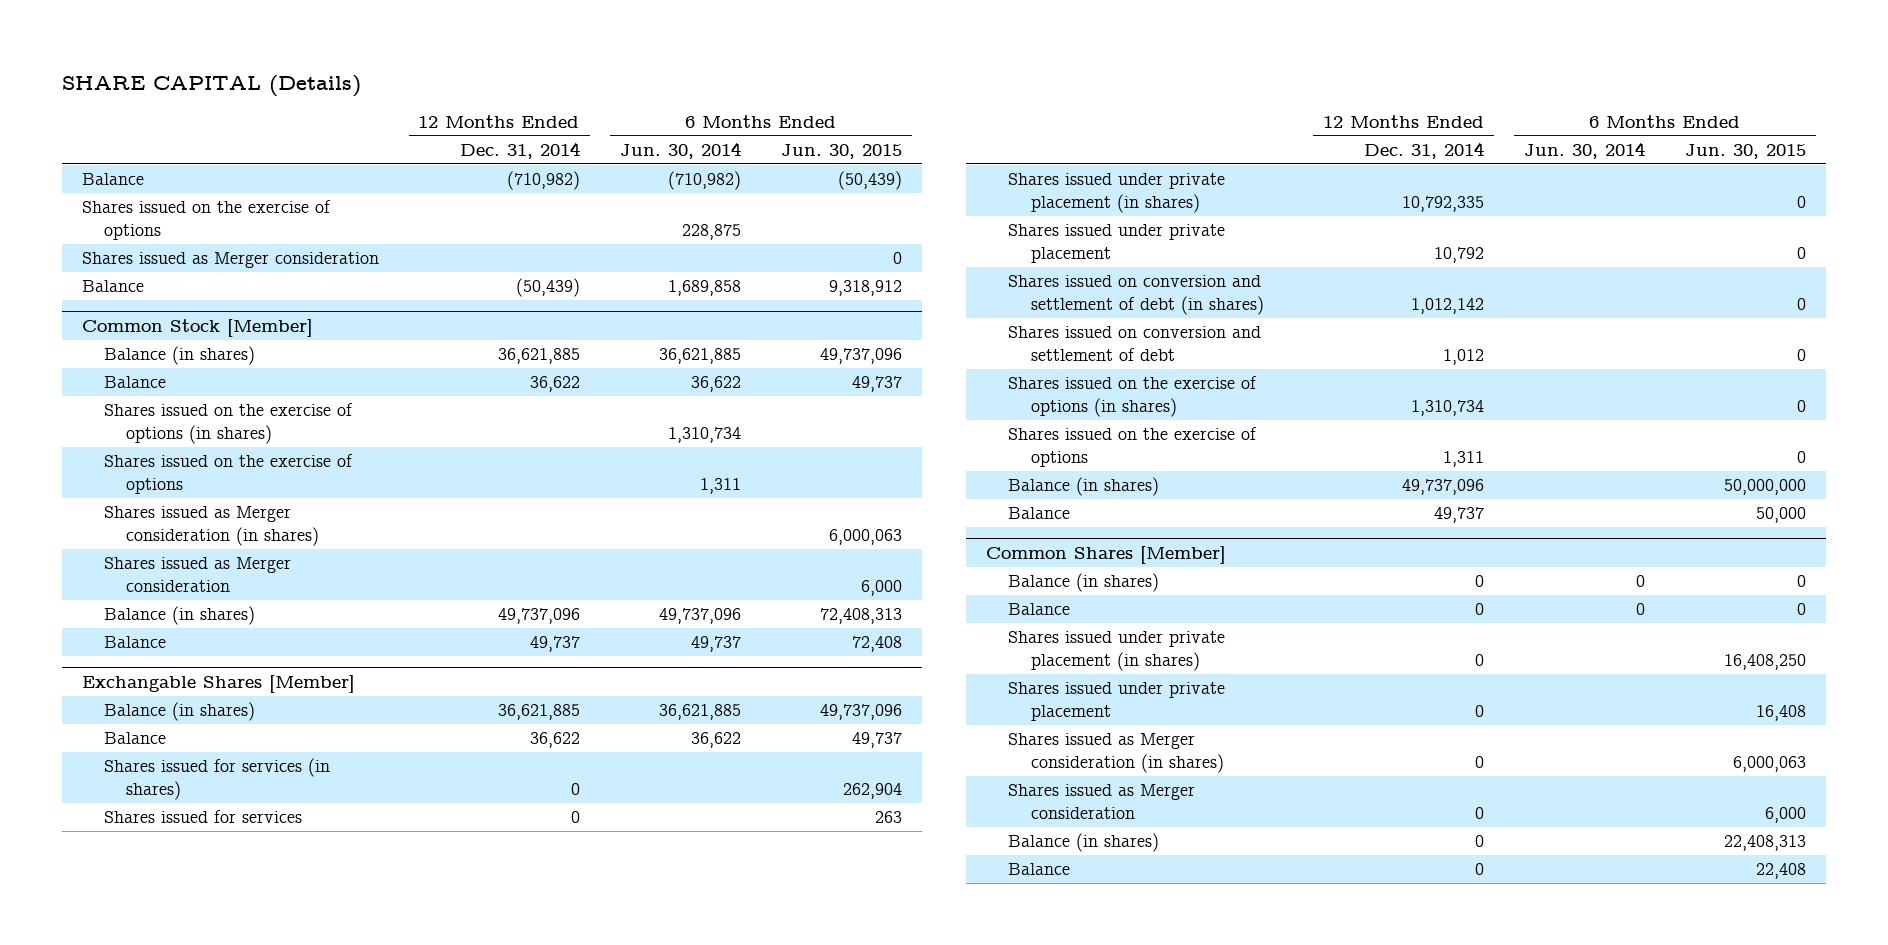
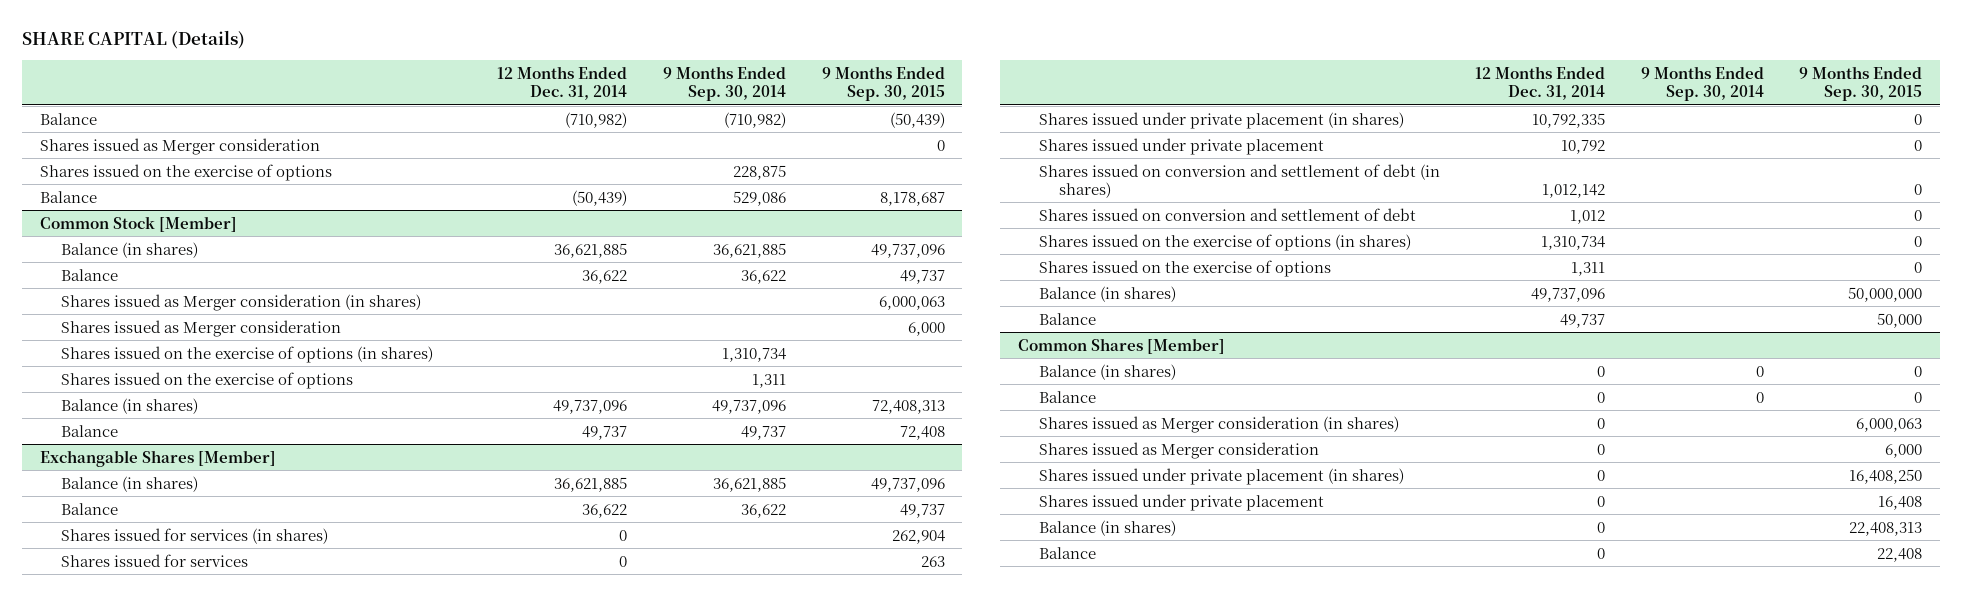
- | 12 Months Ended Dec. 31, 2014 | 6 Months Ended Jun. 30, 2014 | 6 Months Ended Jun. 30, 2015
+ | 12 Months Ended Dec. 31, 2014 | 9 Months Ended Sep. 30, 2014 | 9 Months Ended Sep. 30, 2015
moved down: Shares issued on the exercise of options | | 228,875 |
@ Common Stock [Member]
moved down: Shares issued on the exercise of options (in shares) | | 1,310,734 |
moved down: Shares issued on the exercise of options | | 1,311 |
@ Common Shares [Member]
moved down: Shares issued under private placement (in shares) | 0 | | 16,408,250
moved down: Shares issued under private placement | 0 | | 16,408

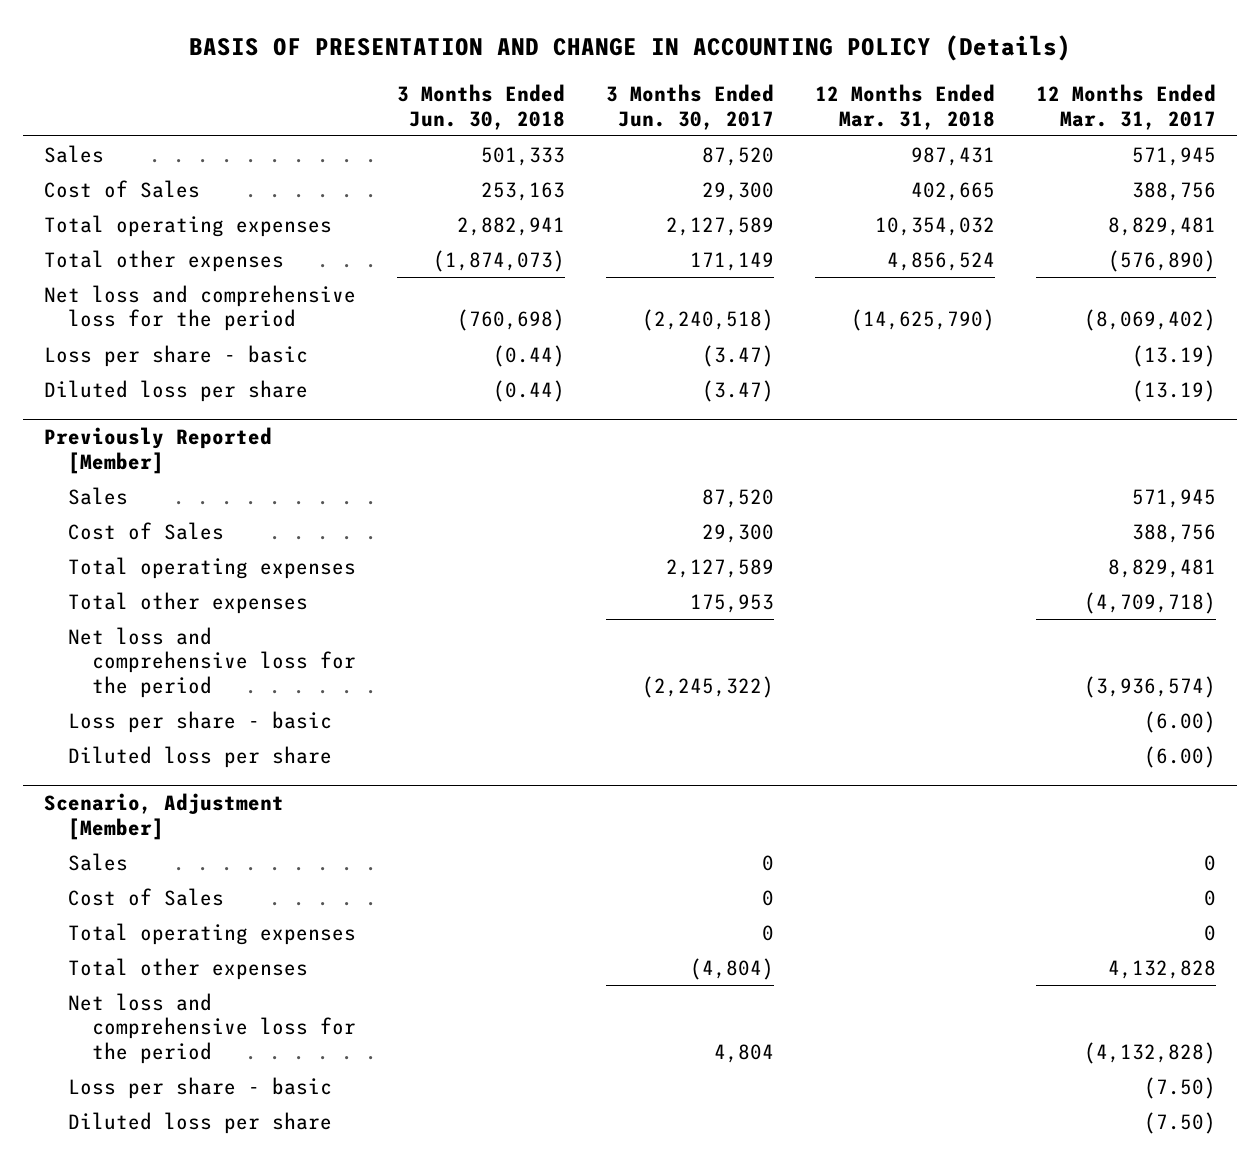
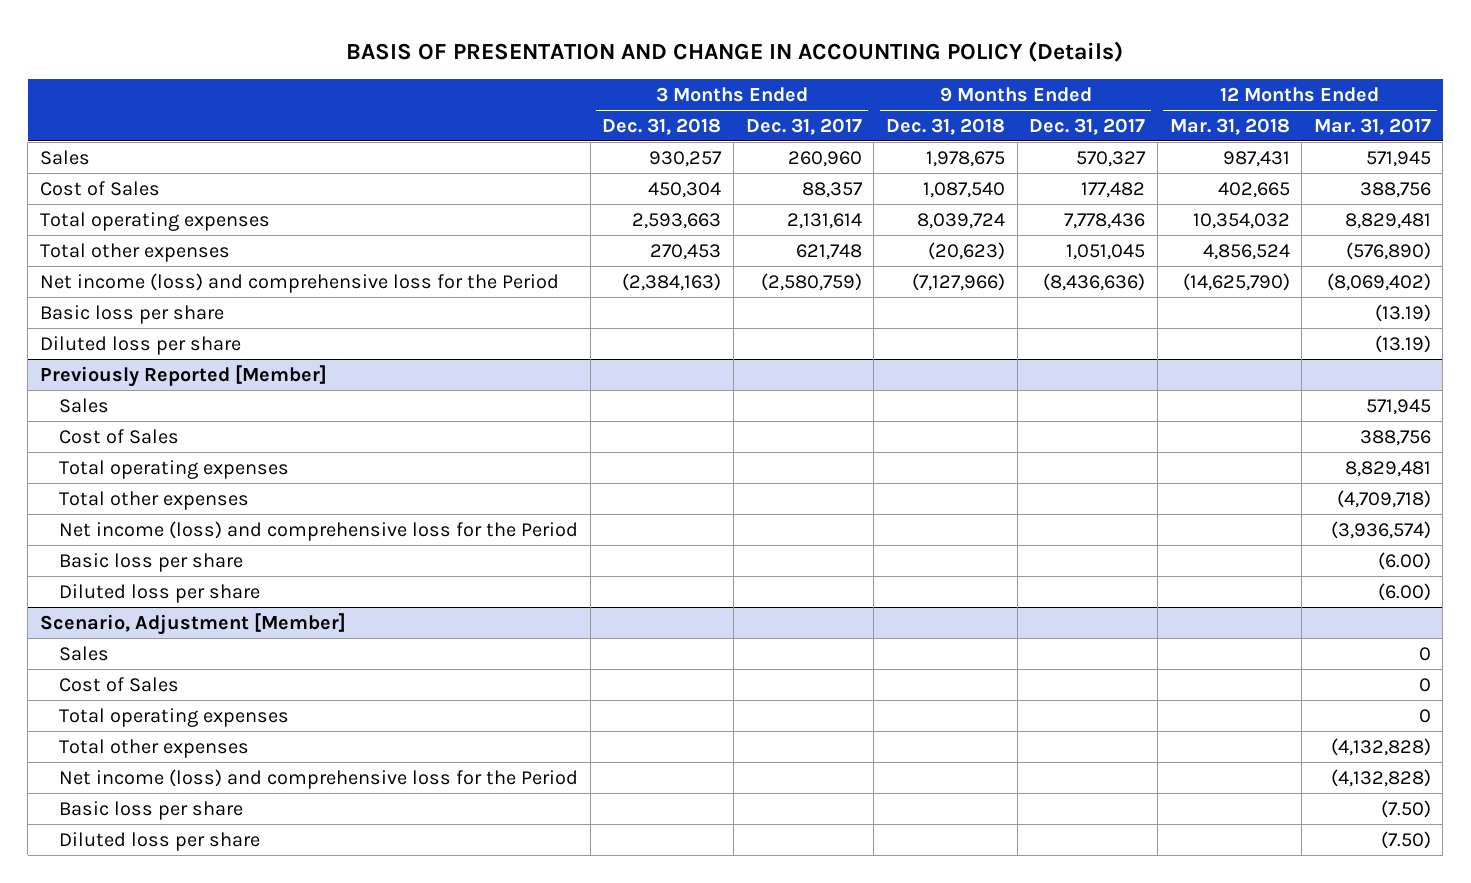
- | 3 Months Ended Jun. 30, 2018 | 3 Months Ended Jun. 30, 2017 | 12 Months Ended Mar. 31, 2018 | 12 Months Ended Mar. 31, 2017
+ | 3 Months Ended Dec. 31, 2018 | 3 Months Ended Dec. 31, 2017 | 9 Months Ended Dec. 31, 2018 | 9 Months Ended Dec. 31, 2017 | 12 Months Ended Mar. 31, 2018 | 12 Months Ended Mar. 31, 2017
- Net loss and comprehensive loss for the period | (760,698) | (2,240,518) | (14,625,790) | (8,069,402)
- Loss per share - basic | (0.44) | (3.47) | | (13.19)
+ Net income (loss) and comprehensive loss for the Period | (2,384,163) | (2,580,759) | (7,127,966) | (8,436,636) | (14,625,790) | (8,069,402)
+ Basic loss per share | | | | | | (13.19)
@ Previously Reported [Member]
- Net loss and comprehensive loss for the period | | (2,245,322) | | (3,936,574)
- Loss per share - basic | | | | (6.00)
+ Net income (loss) and comprehensive loss for the Period | | | | | | (3,936,574)
+ Basic loss per share | | | | | | (6.00)
@ Scenario, Adjustment [Member]
- Total other expenses | | (4,804) | | 4,132,828
- Net loss and comprehensive loss for the period | | 4,804 | | (4,132,828)
- Loss per share - basic | | | | (7.50)
+ Total other expenses | | | | | | (4,132,828)
+ Net income (loss) and comprehensive loss for the Period | | | | | | (4,132,828)
+ Basic loss per share | | | | | | (7.50)

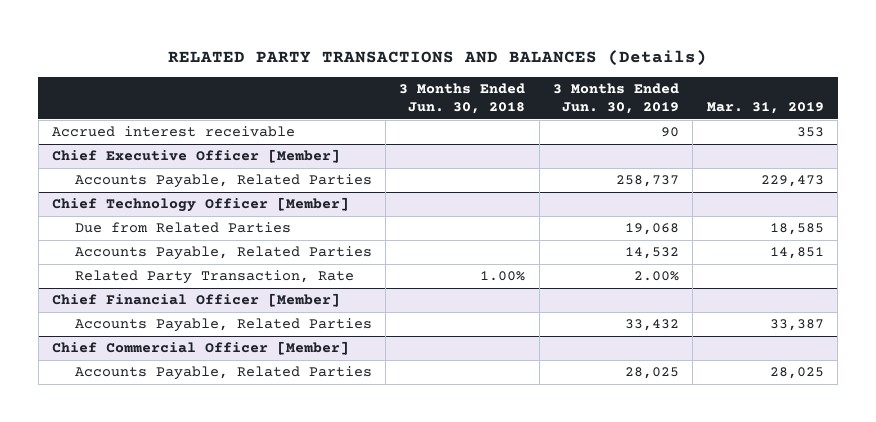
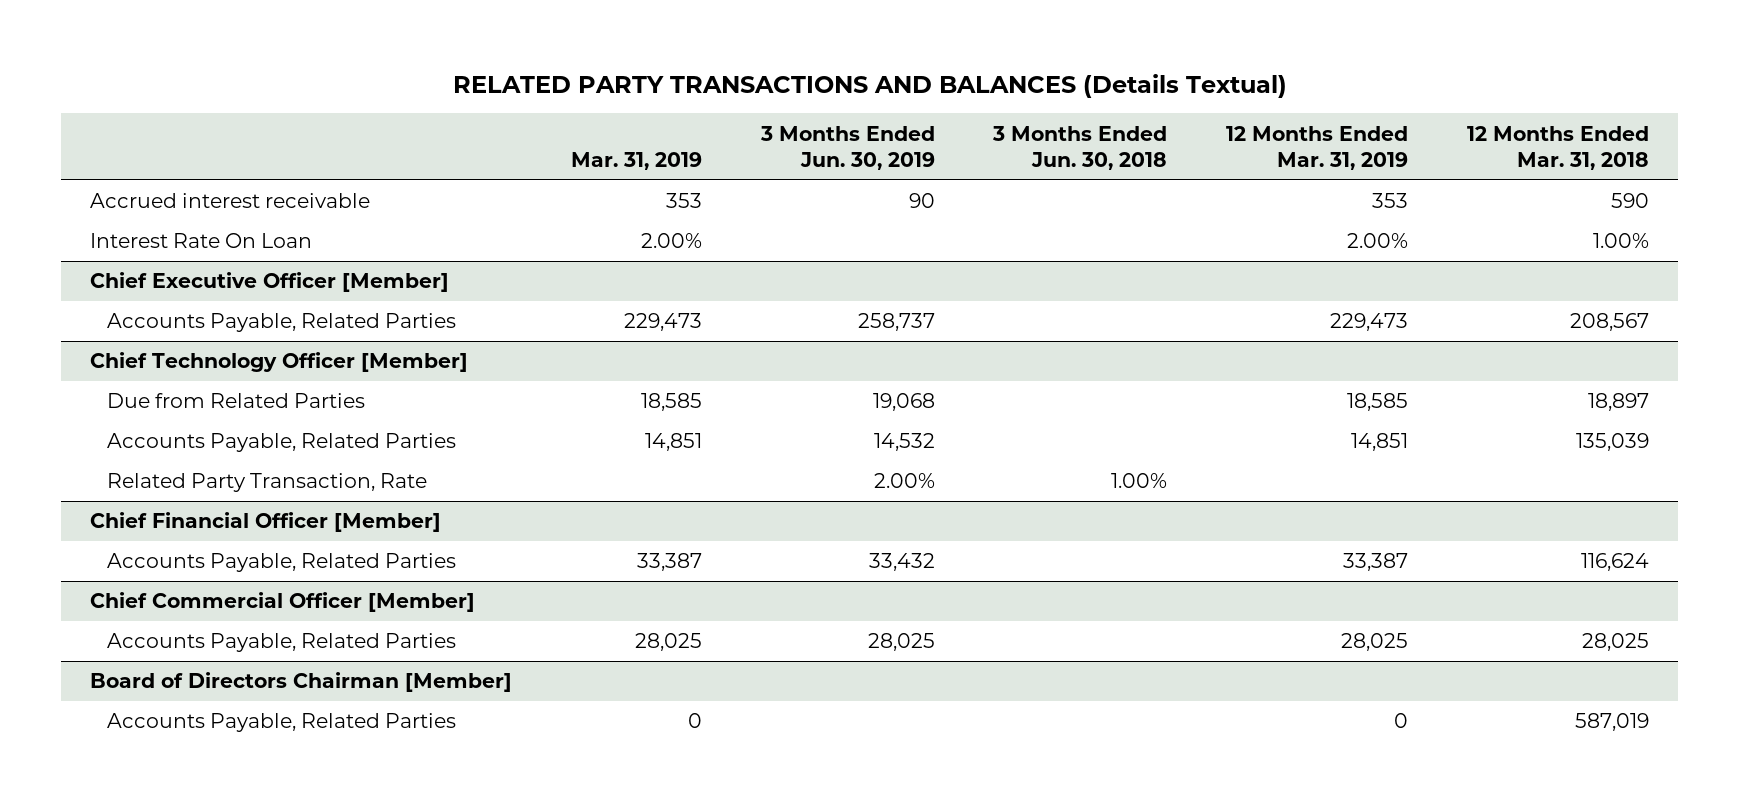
- RELATED PARTY TRANSACTIONS AND BALANCES (Details)
+ RELATED PARTY TRANSACTIONS AND BALANCES (Details Textual)
- | 3 Months Ended Jun. 30, 2018 | 3 Months Ended Jun. 30, 2019 | Mar. 31, 2019
+ | Mar. 31, 2019 | 3 Months Ended Jun. 30, 2019 | 3 Months Ended Jun. 30, 2018 | 12 Months Ended Mar. 31, 2019 | 12 Months Ended Mar. 31, 2018
+ Interest Rate On Loan | 2.00% | | | 2.00% | 1.00%
+ Board of Directors Chairman [Member]
+ Accounts Payable, Related Parties | 0 | | | 0 | 587,019

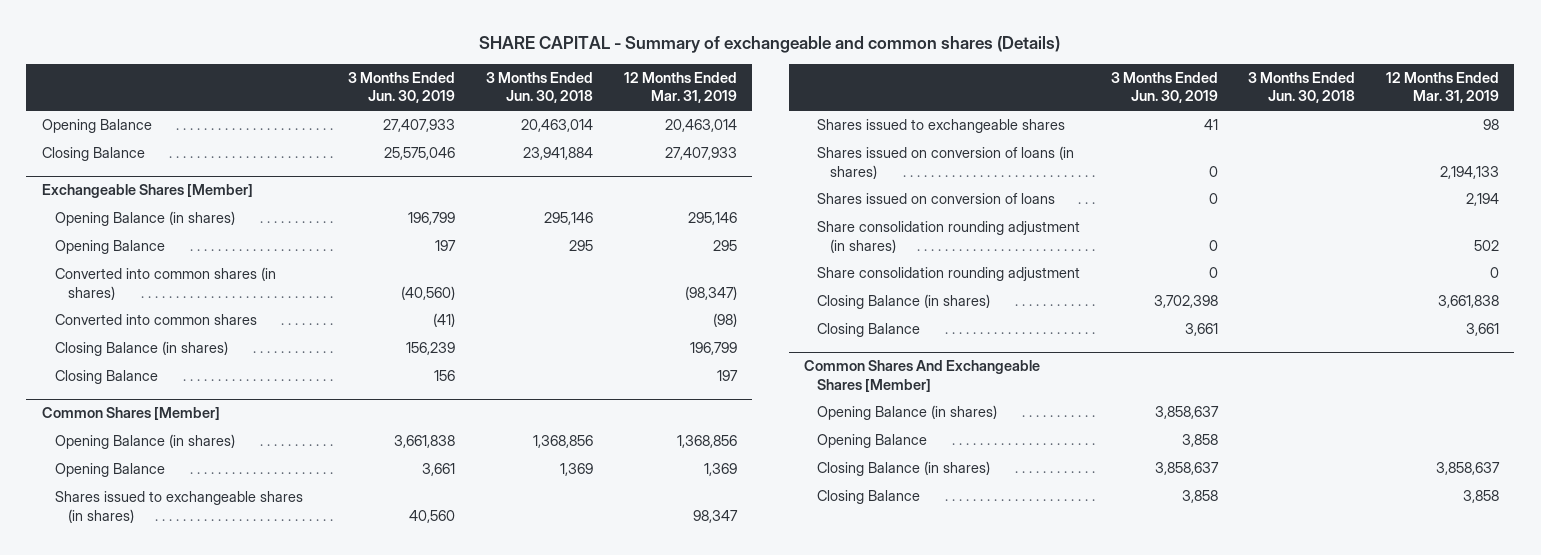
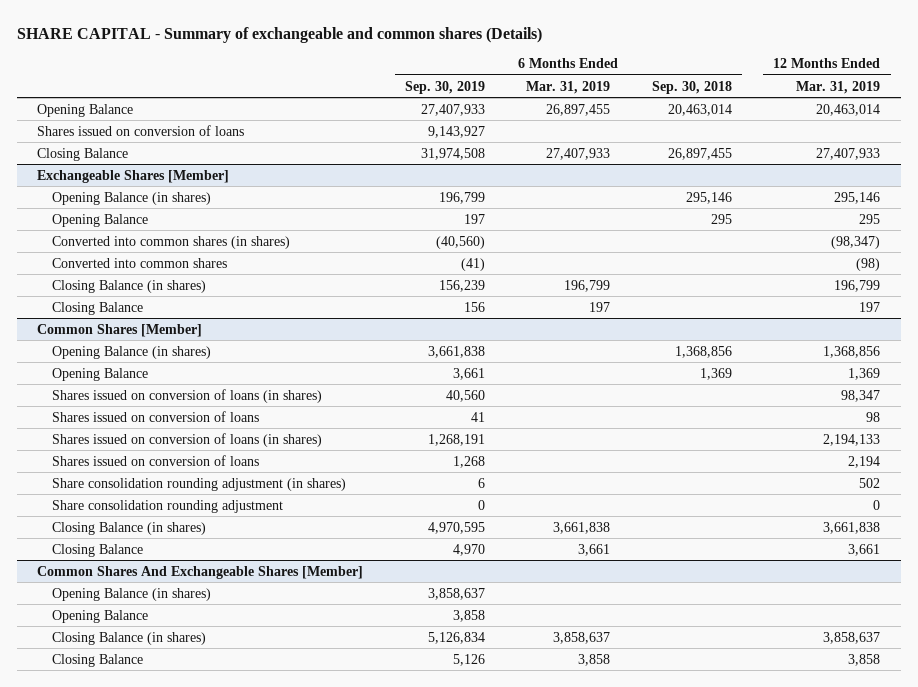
- | 3 Months Ended Jun. 30, 2019 | 3 Months Ended Jun. 30, 2018 | 12 Months Ended Mar. 31, 2019
+ | 6 Months Ended Sep. 30, 2019 | 6 Months Ended Mar. 31, 2019 | 6 Months Ended Sep. 30, 2018 | 12 Months Ended Mar. 31, 2019
+ Shares issued on conversion of loans | 9,143,927 | | |
@ Common Shares [Member]
- Shares issued to exchangeable shares (in shares) | 40,560 | | 98,347
- Shares issued to exchangeable shares | 41 | | 98
+ Shares issued on conversion of loans (in shares) | 40,560 | | | 98,347
+ Shares issued on conversion of loans | 41 | | | 98

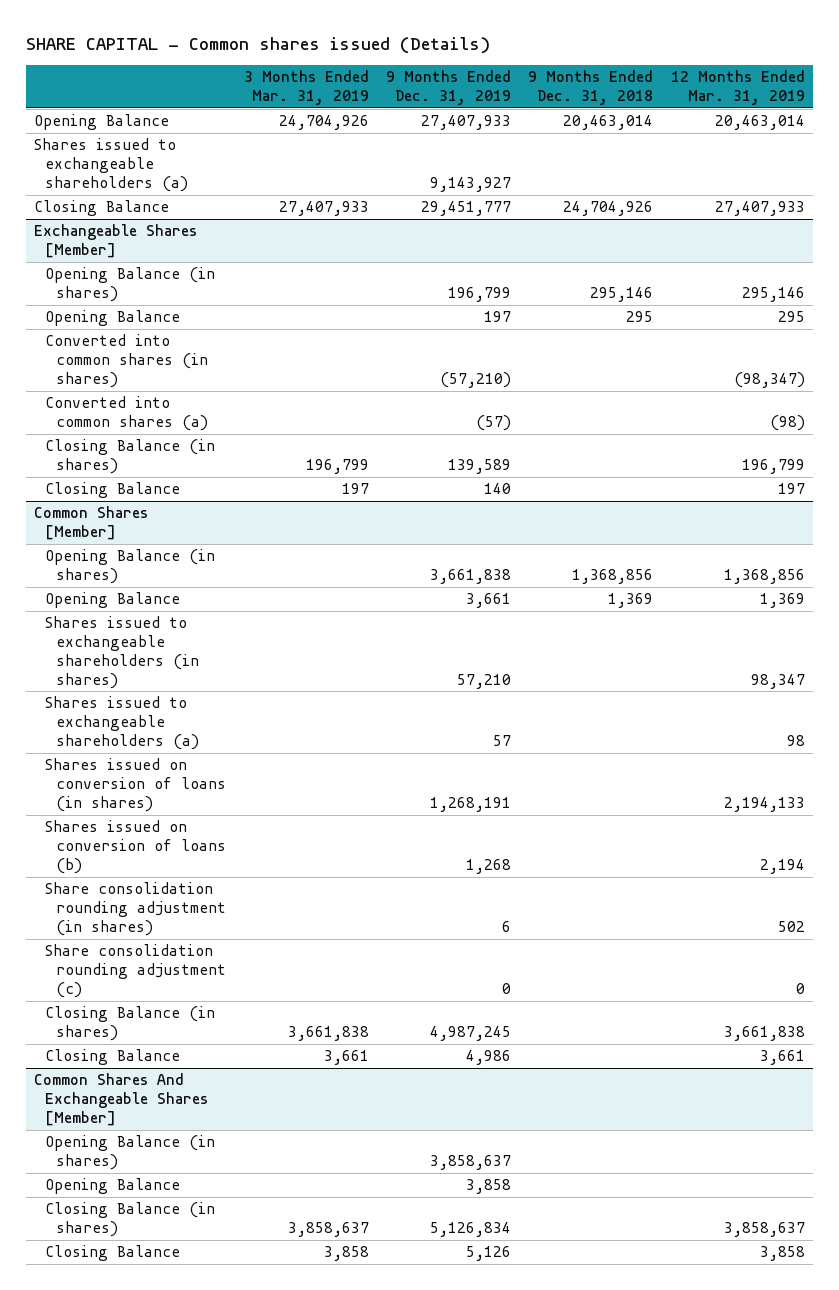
- SHARE CAPITAL - Summary of exchangeable and common shares (Details)
+ SHARE CAPITAL - Common shares issued (Details)
- | 6 Months Ended Sep. 30, 2019 | 6 Months Ended Mar. 31, 2019 | 6 Months Ended Sep. 30, 2018 | 12 Months Ended Mar. 31, 2019
+ | 3 Months Ended Mar. 31, 2019 | 9 Months Ended Dec. 31, 2019 | 9 Months Ended Dec. 31, 2018 | 12 Months Ended Mar. 31, 2019
- Shares issued on conversion of loans | 9,143,927 | | |
+ Shares issued to exchangeable shareholders (a) | | 9,143,927 | |
@ Exchangeable Shares [Member]
- Converted into common shares | (41) | | | (98)
+ Converted into common shares (a) | | (57) | | (98)
@ Common Shares [Member]
- Shares issued on conversion of loans (in shares) | 40,560 | | | 98,347
- Shares issued on conversion of loans | 41 | | | 98
+ Shares issued to exchangeable shareholders (in shares) | | 57,210 | | 98,347
+ Shares issued to exchangeable shareholders (a) | | 57 | | 98
- Shares issued on conversion of loans | 1,268 | | | 2,194
+ Shares issued on conversion of loans (b) | | 1,268 | | 2,194
- Share consolidation rounding adjustment | 0 | | | 0
+ Share consolidation rounding adjustment (c) | | 0 | | 0

